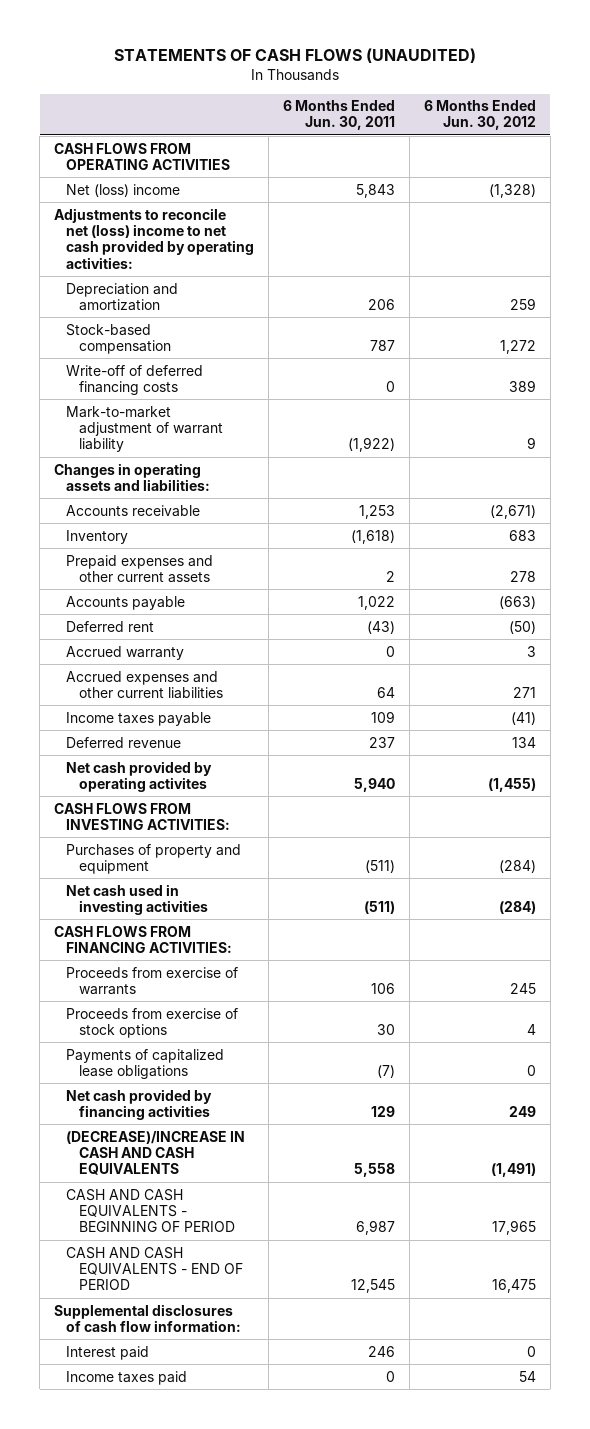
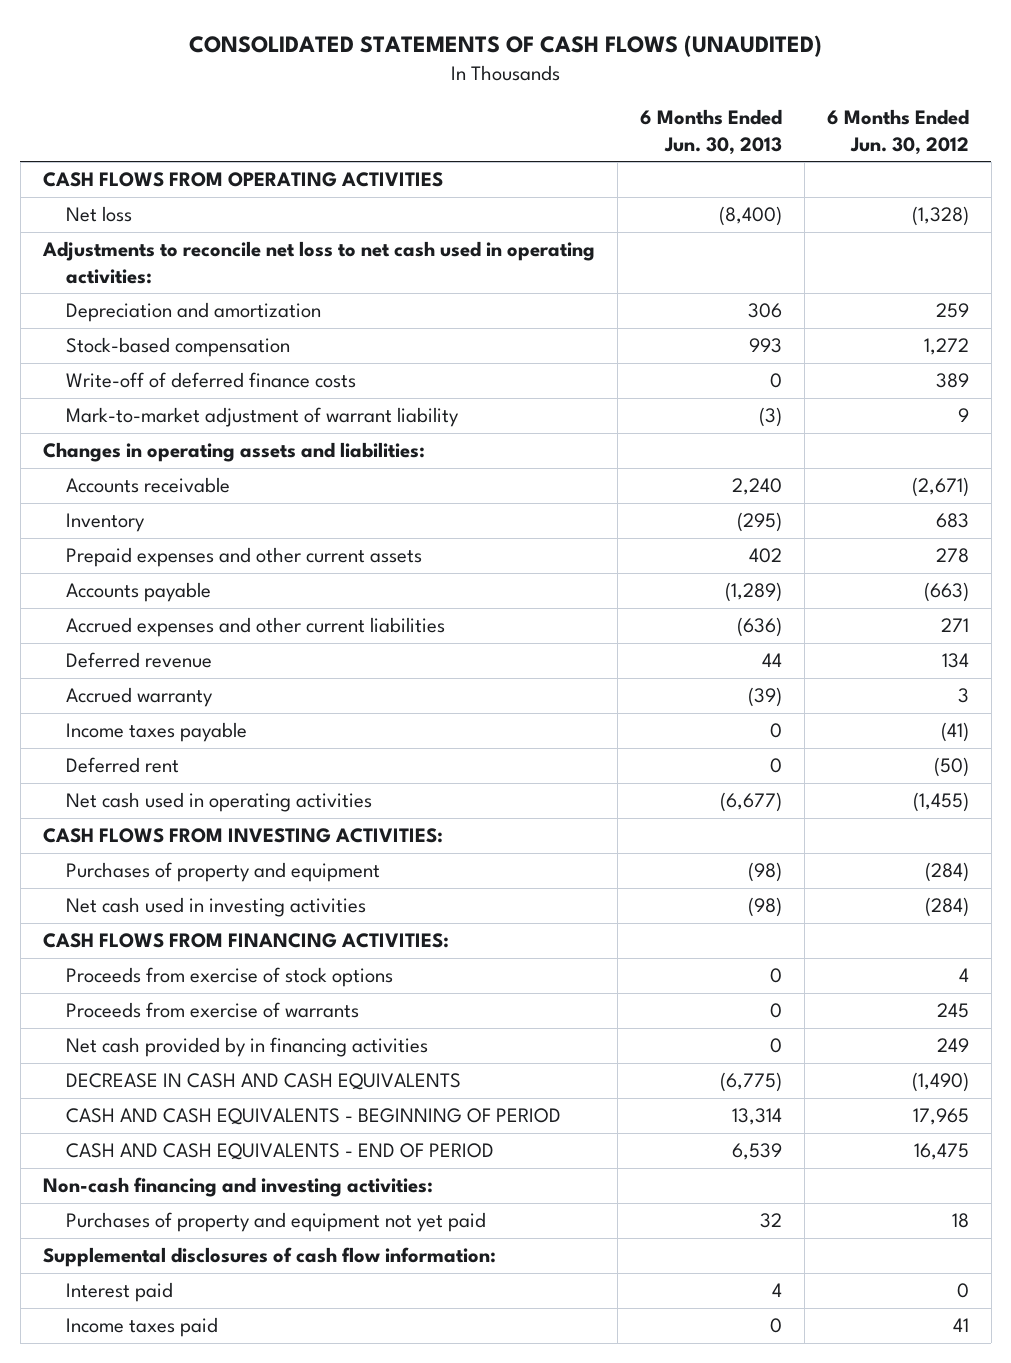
- STATEMENTS OF CASH FLOWS (UNAUDITED)
+ CONSOLIDATED STATEMENTS OF CASH FLOWS (UNAUDITED)
- | 6 Months Ended Jun. 30, 2011 | 6 Months Ended Jun. 30, 2012
+ | 6 Months Ended Jun. 30, 2013 | 6 Months Ended Jun. 30, 2012
- Net (loss) income | 5,843 | (1,328)
- Adjustments to reconcile net (loss) income to net cash provided by operating activities:
+ Net loss | (8,400) | (1,328)
+ Adjustments to reconcile net loss to net cash used in operating activities:
- Write-off of deferred financing costs | 0 | 389
+ Write-off of deferred finance costs | 0 | 389
- Net cash provided by operating activites | 5,940 | (1,455)
moved down: Accrued warranty | (39) | 3
moved down: Income taxes payable | 0 | (41)
moved down: Deferred rent | 0 | (50)
+ Net cash used in operating activities | (6,677) | (1,455)
- Payments of capitalized lease obligations | (7) | 0
- Net cash provided by financing activities | 129 | 249
- (DECREASE)/INCREASE IN CASH AND CASH EQUIVALENTS | 5,558 | (1,491)
moved down: Proceeds from exercise of warrants | 0 | 245
+ Net cash provided by in financing activities | 0 | 249
+ DECREASE IN CASH AND CASH EQUIVALENTS | (6,775) | (1,490)
+ Non-cash financing and investing activities:
+ Purchases of property and equipment not yet paid | 32 | 18
- Income taxes paid | 0 | 54
+ Income taxes paid | 0 | 41

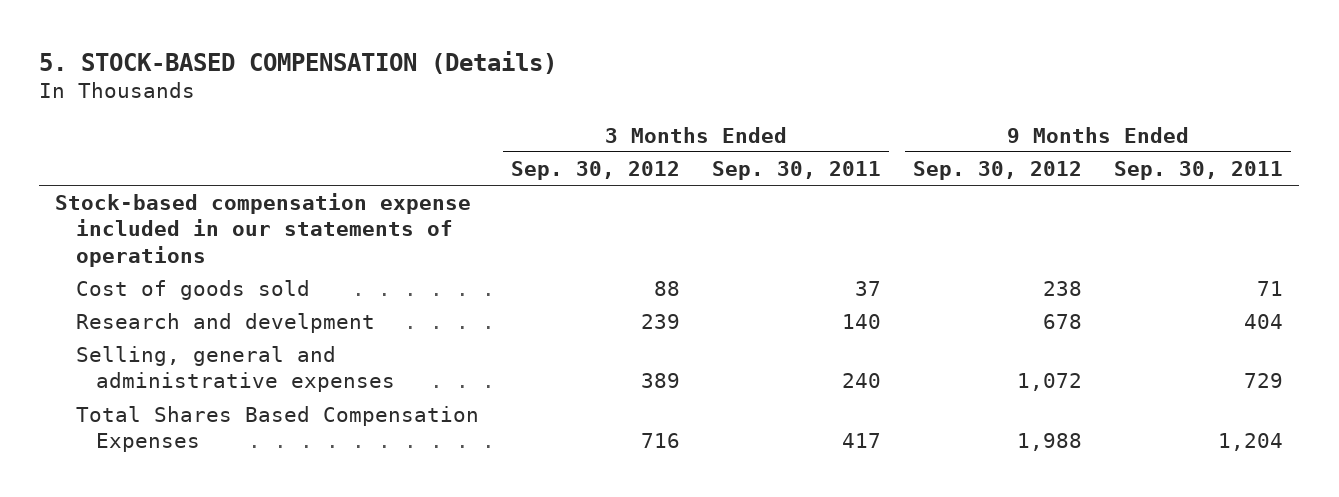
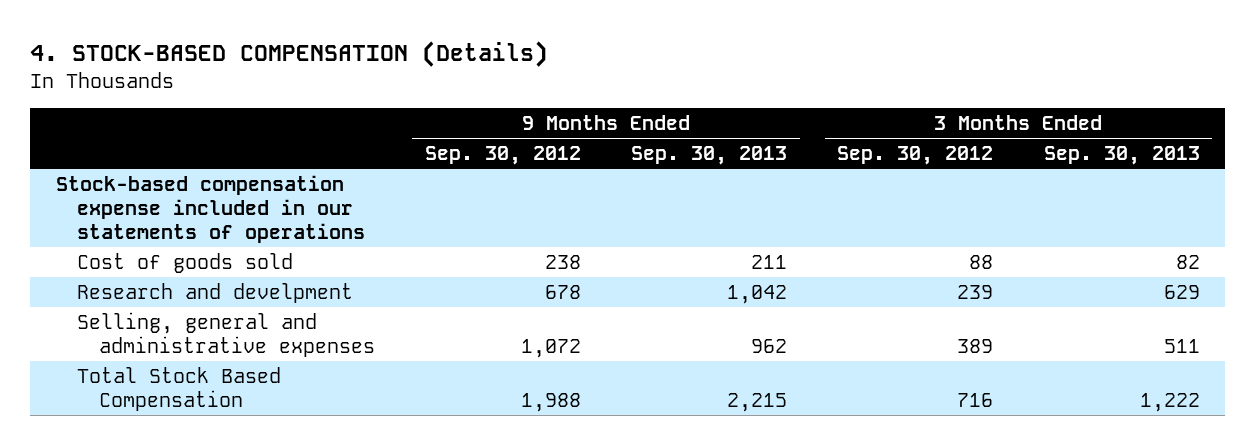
- 5. STOCK-BASED COMPENSATION (Details)
+ 4. STOCK-BASED COMPENSATION (Details)
- | 3 Months Ended Sep. 30, 2012 | 3 Months Ended Sep. 30, 2011 | 9 Months Ended Sep. 30, 2012 | 9 Months Ended Sep. 30, 2011
+ | 9 Months Ended Sep. 30, 2012 | 9 Months Ended Sep. 30, 2013 | 3 Months Ended Sep. 30, 2012 | 3 Months Ended Sep. 30, 2013
- Total Shares Based Compensation Expenses | 716 | 417 | 1,988 | 1,204
+ Total Stock Based Compensation | 1,988 | 2,215 | 716 | 1,222

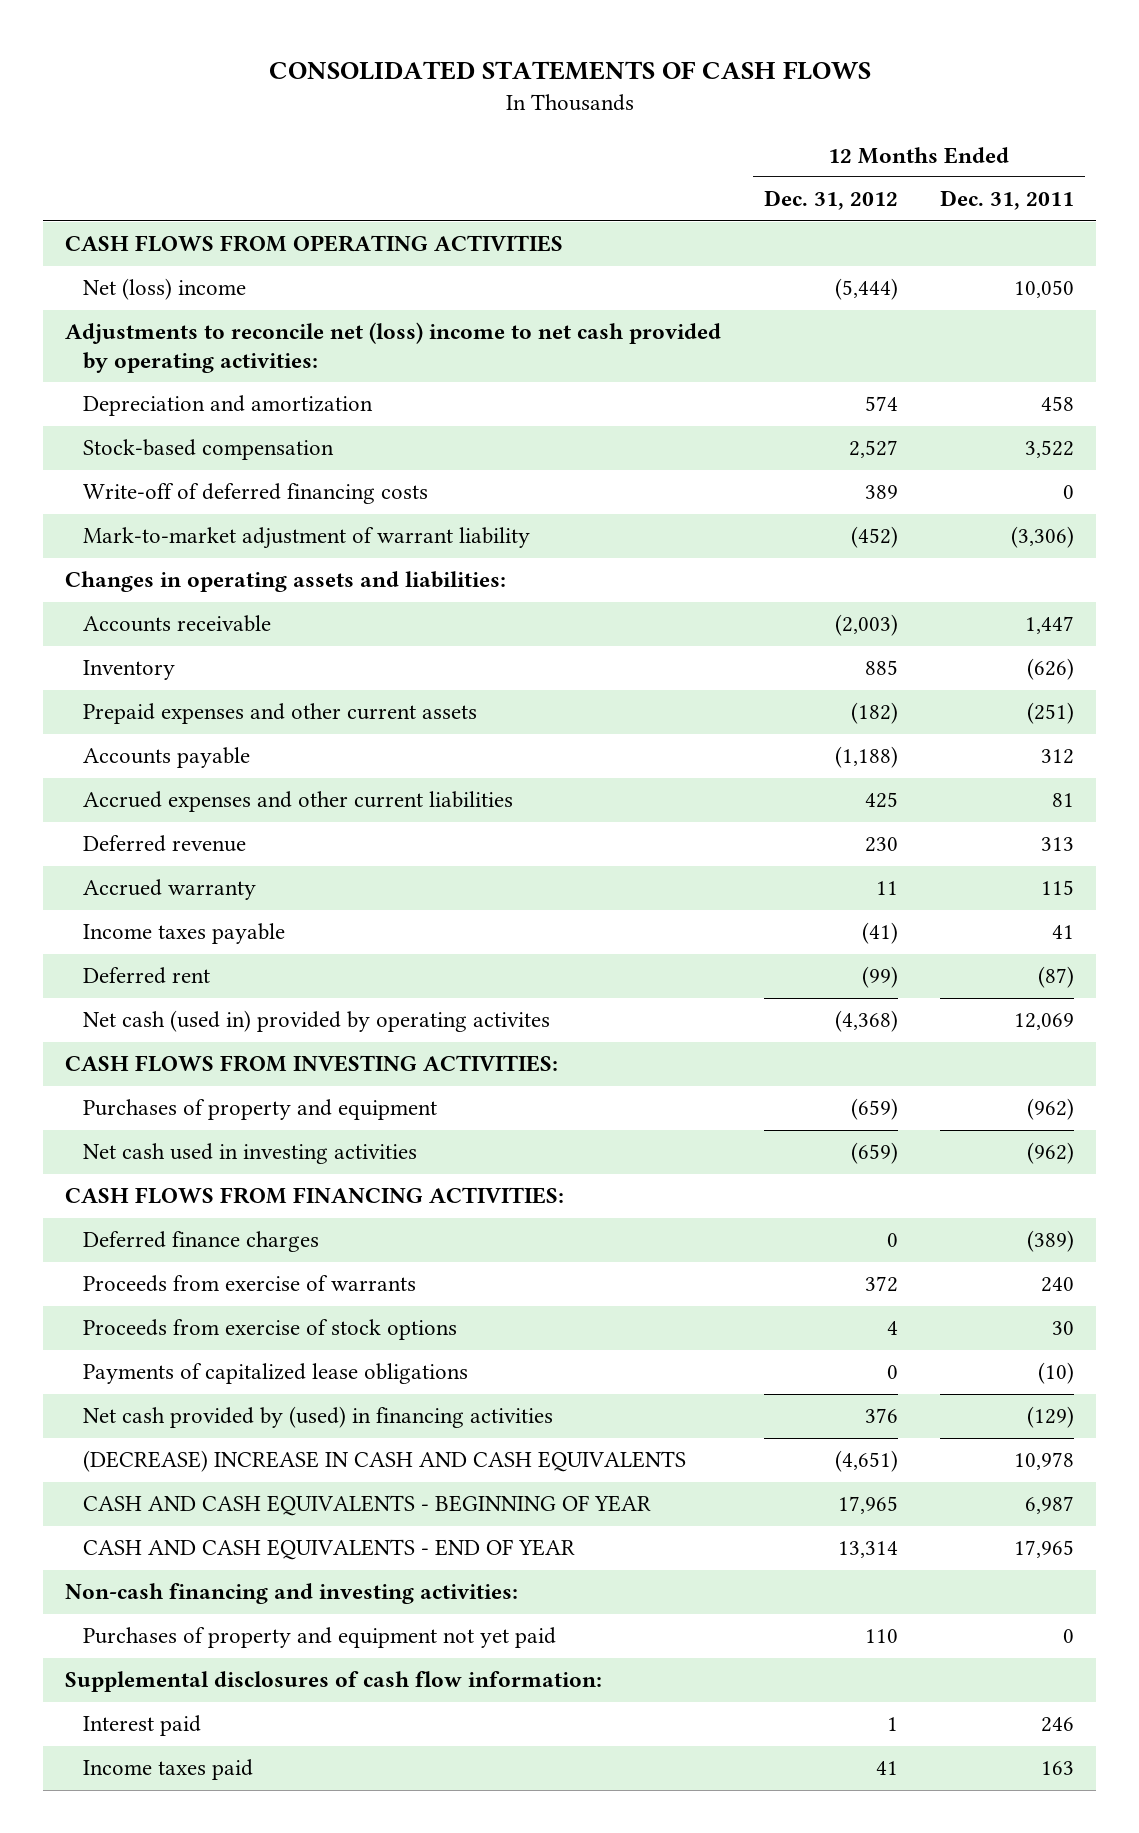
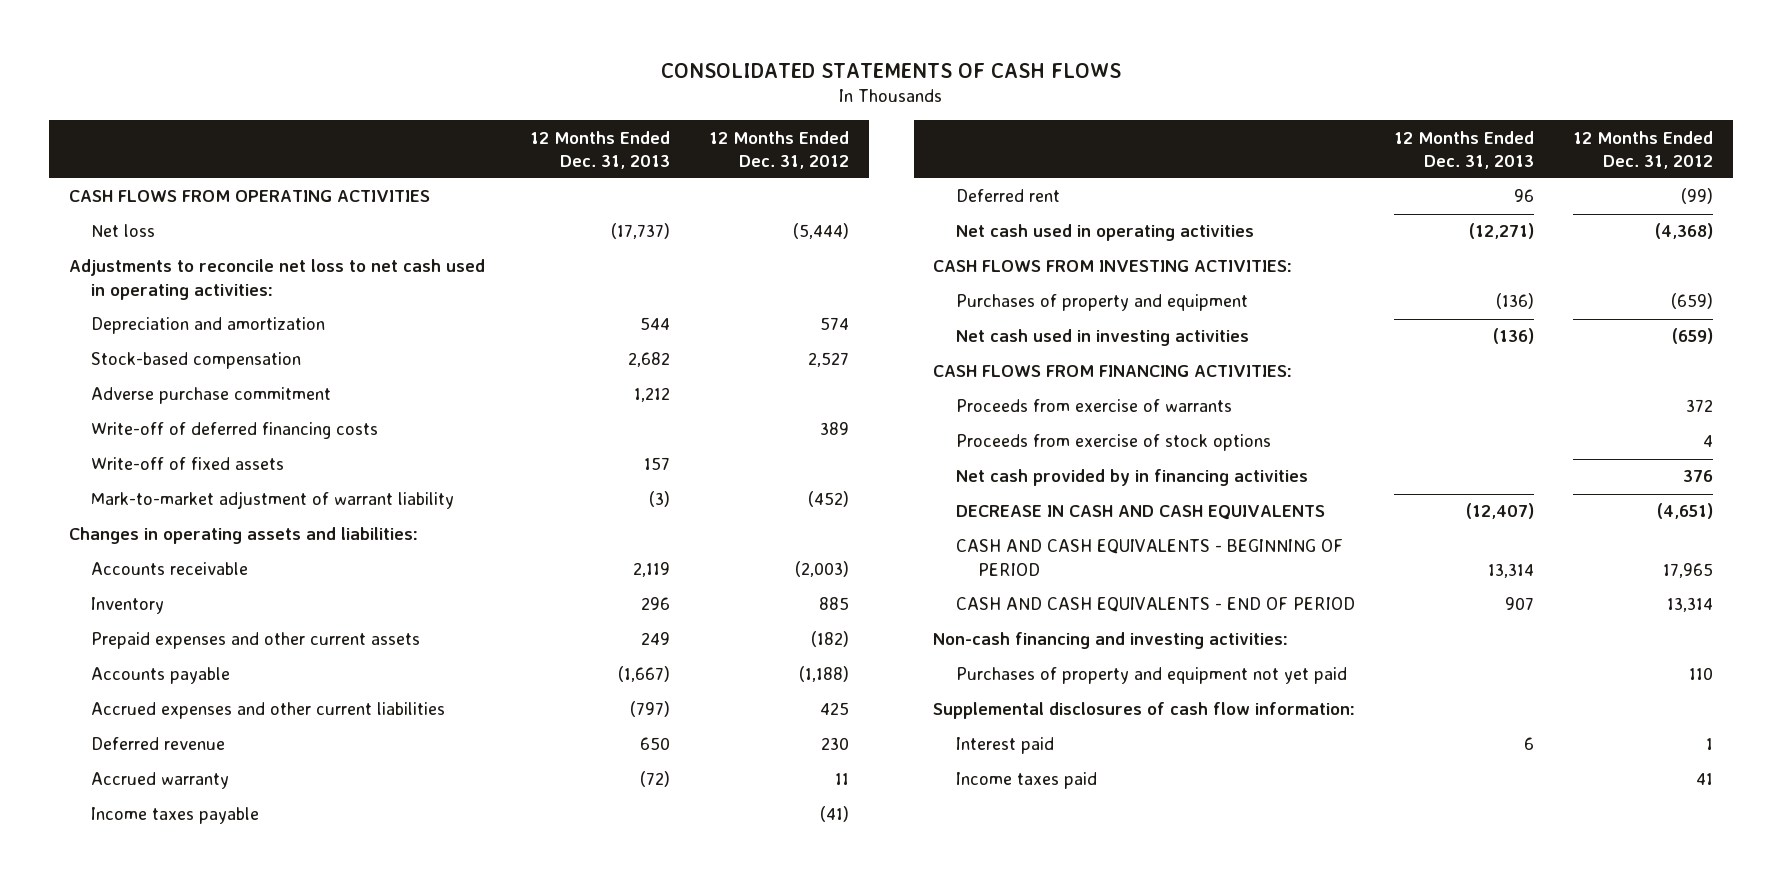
- | 12 Months Ended Dec. 31, 2012 | 12 Months Ended Dec. 31, 2011
+ | 12 Months Ended Dec. 31, 2013 | 12 Months Ended Dec. 31, 2012
- Net (loss) income | (5,444) | 10,050
- Adjustments to reconcile net (loss) income to net cash provided by operating activities:
+ Net loss | (17,737) | (5,444)
+ Adjustments to reconcile net loss to net cash used in operating activities:
+ Adverse purchase commitment | 1,212 |
+ Write-off of fixed assets | 157 |
- Net cash (used in) provided by operating activites | (4,368) | 12,069
+ Net cash used in operating activities | (12,271) | (4,368)
- Deferred finance charges | 0 | (389)
- Payments of capitalized lease obligations | 0 | (10)
- Net cash provided by (used) in financing activities | 376 | (129)
- (DECREASE) INCREASE IN CASH AND CASH EQUIVALENTS | (4,651) | 10,978
- CASH AND CASH EQUIVALENTS - BEGINNING OF YEAR | 17,965 | 6,987
- CASH AND CASH EQUIVALENTS - END OF YEAR | 13,314 | 17,965
+ Net cash provided by in financing activities | | 376
+ DECREASE IN CASH AND CASH EQUIVALENTS | (12,407) | (4,651)
+ CASH AND CASH EQUIVALENTS - BEGINNING OF PERIOD | 13,314 | 17,965
+ CASH AND CASH EQUIVALENTS - END OF PERIOD | 907 | 13,314

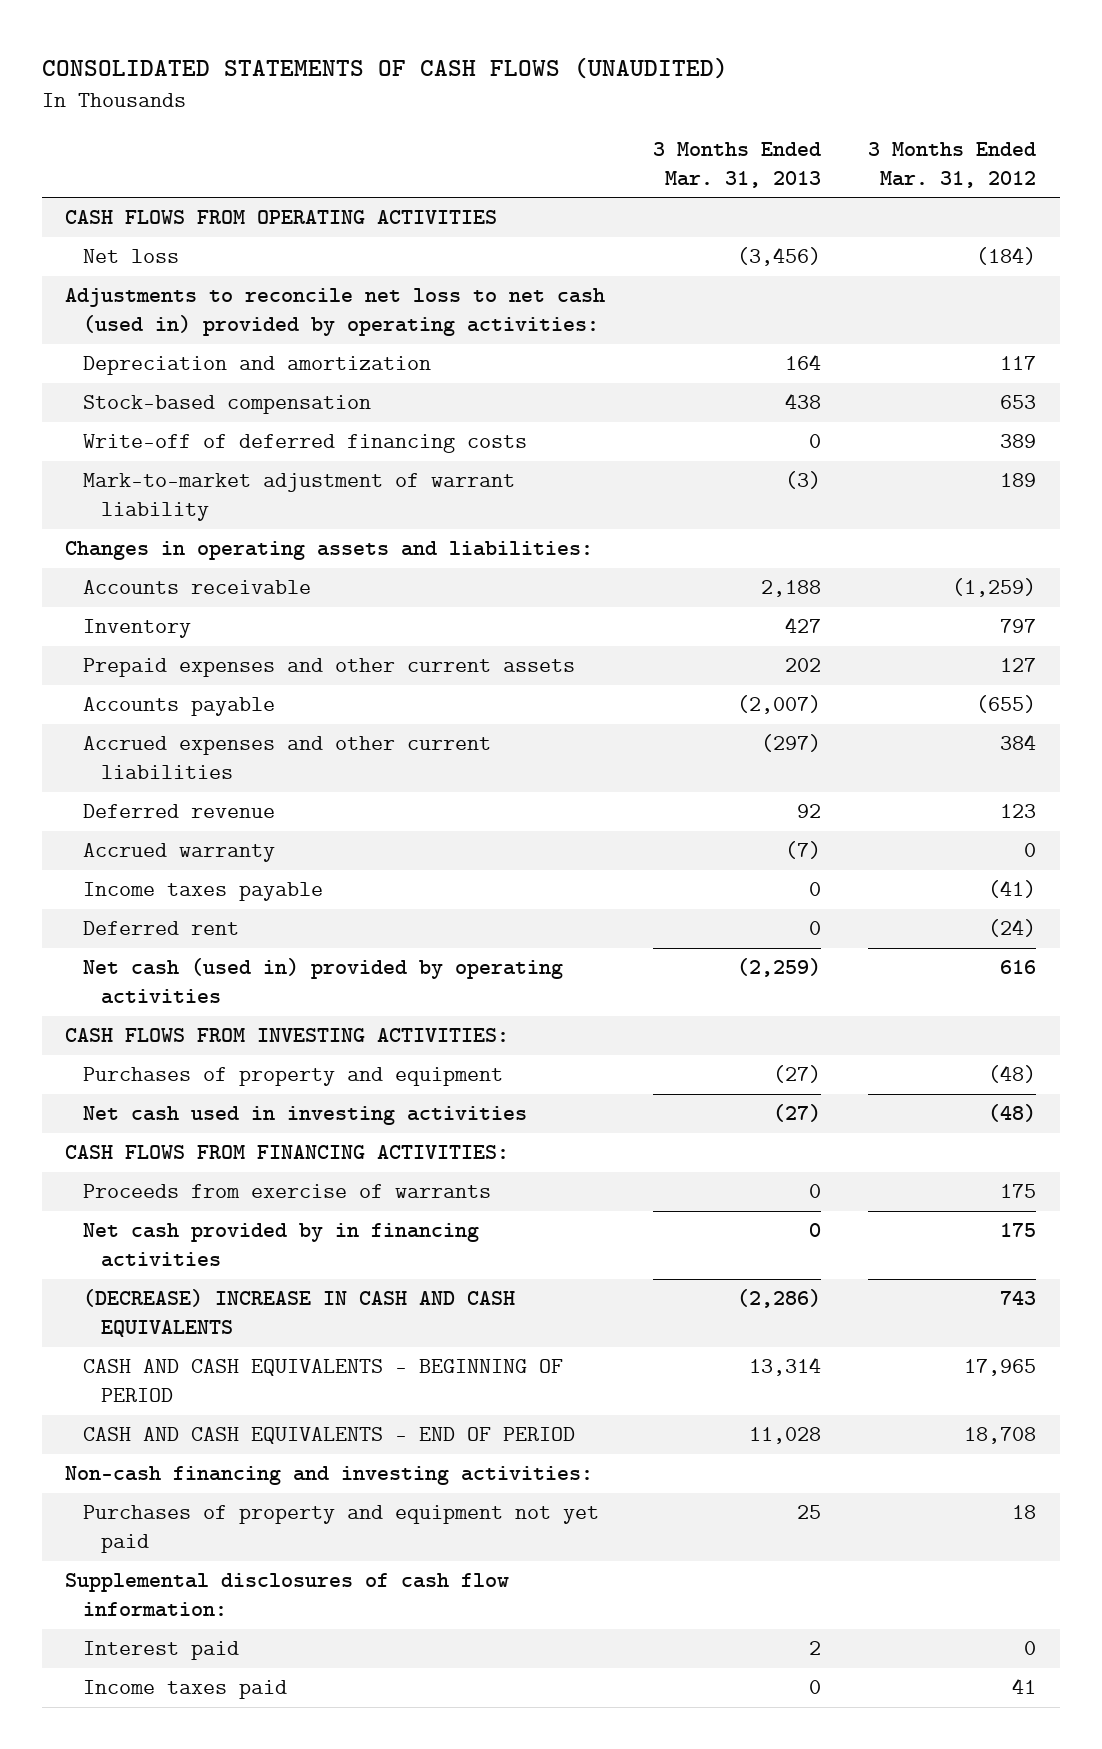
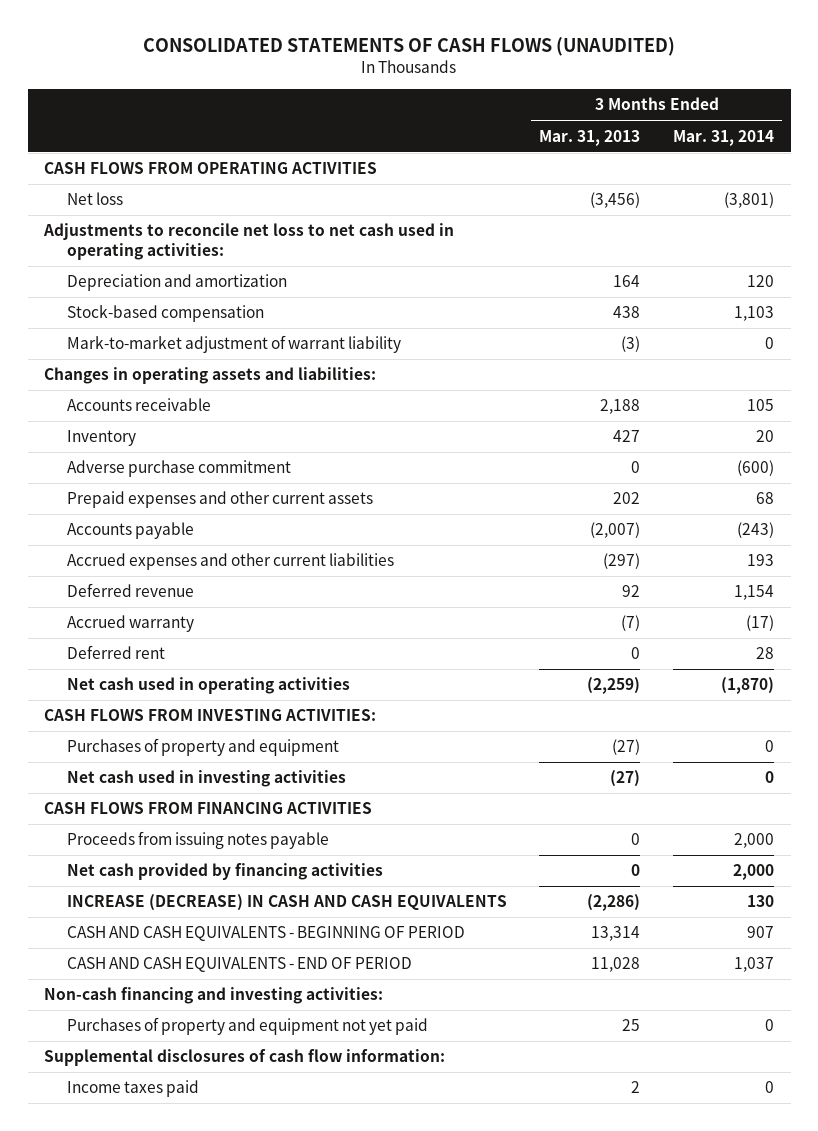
- | 3 Months Ended Mar. 31, 2013 | 3 Months Ended Mar. 31, 2012
+ | 3 Months Ended Mar. 31, 2013 | 3 Months Ended Mar. 31, 2014
- Adjustments to reconcile net loss to net cash (used in) provided by operating activities:
+ Adjustments to reconcile net loss to net cash used in operating activities:
- Write-off of deferred financing costs | 0 | 389
+ Adverse purchase commitment | 0 | (600)
- Income taxes payable | 0 | (41)
- Net cash (used in) provided by operating activities | (2,259) | 616
+ Net cash used in operating activities | (2,259) | (1,870)
- CASH FLOWS FROM FINANCING ACTIVITIES:
- Proceeds from exercise of warrants | 0 | 175
- Net cash provided by in financing activities | 0 | 175
- (DECREASE) INCREASE IN CASH AND CASH EQUIVALENTS | (2,286) | 743
+ CASH FLOWS FROM FINANCING ACTIVITIES
+ Proceeds from issuing notes payable | 0 | 2,000
+ Net cash provided by financing activities | 0 | 2,000
+ INCREASE (DECREASE) IN CASH AND CASH EQUIVALENTS | (2,286) | 130
- Interest paid | 2 | 0
- Income taxes paid | 0 | 41
+ Income taxes paid | 2 | 0

